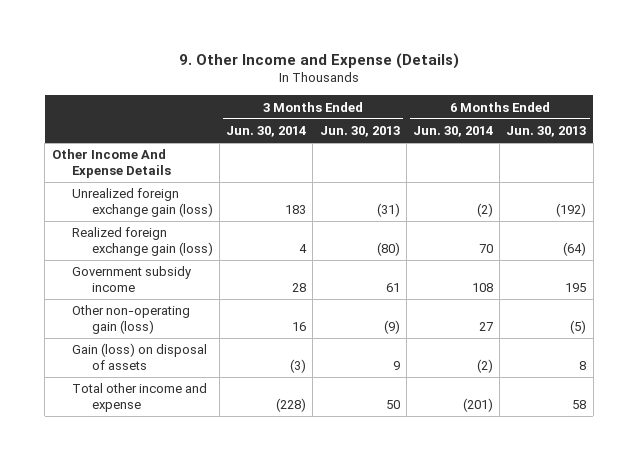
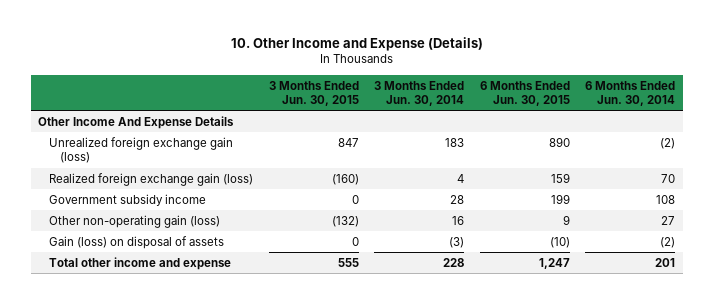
- 9. Other Income and Expense (Details)
+ 10. Other Income and Expense (Details)
- | 3 Months Ended Jun. 30, 2014 | 3 Months Ended Jun. 30, 2013 | 6 Months Ended Jun. 30, 2014 | 6 Months Ended Jun. 30, 2013
+ | 3 Months Ended Jun. 30, 2015 | 3 Months Ended Jun. 30, 2014 | 6 Months Ended Jun. 30, 2015 | 6 Months Ended Jun. 30, 2014
- Total other income and expense | (228) | 50 | (201) | 58
+ Total other income and expense | 555 | 228 | 1,247 | 201

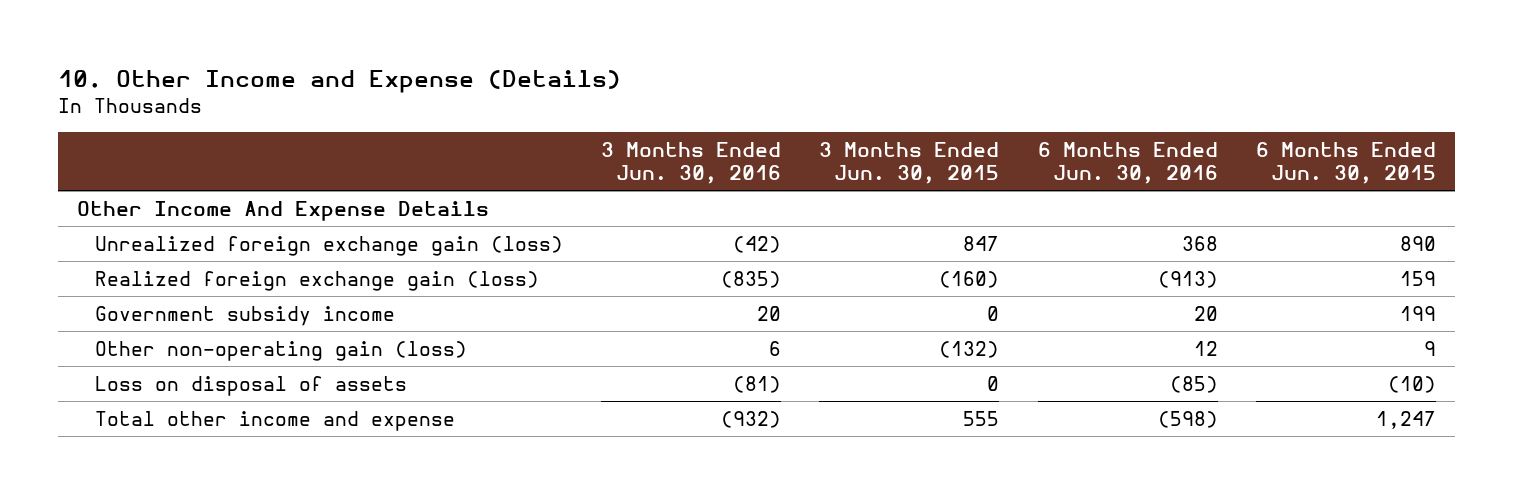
- | 3 Months Ended Jun. 30, 2015 | 3 Months Ended Jun. 30, 2014 | 6 Months Ended Jun. 30, 2015 | 6 Months Ended Jun. 30, 2014
+ | 3 Months Ended Jun. 30, 2016 | 3 Months Ended Jun. 30, 2015 | 6 Months Ended Jun. 30, 2016 | 6 Months Ended Jun. 30, 2015
- Gain (loss) on disposal of assets | 0 | (3) | (10) | (2)
+ Loss on disposal of assets | (81) | 0 | (85) | (10)

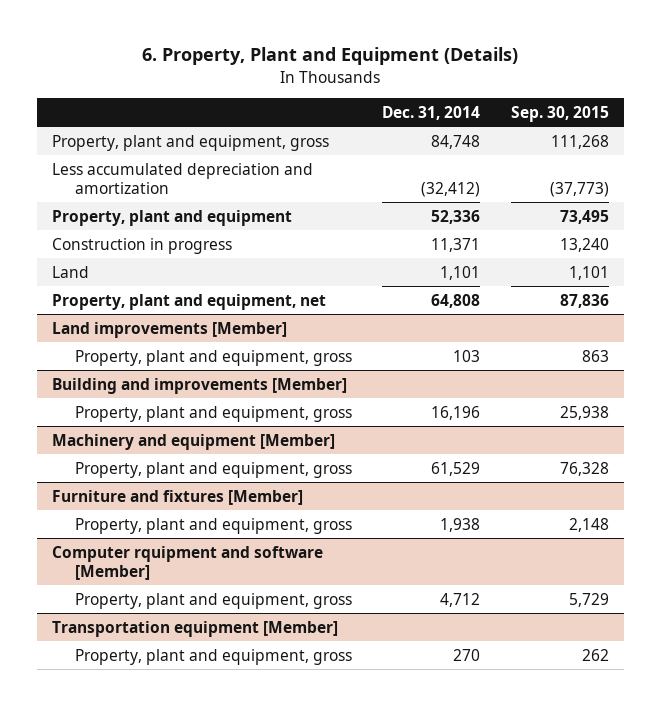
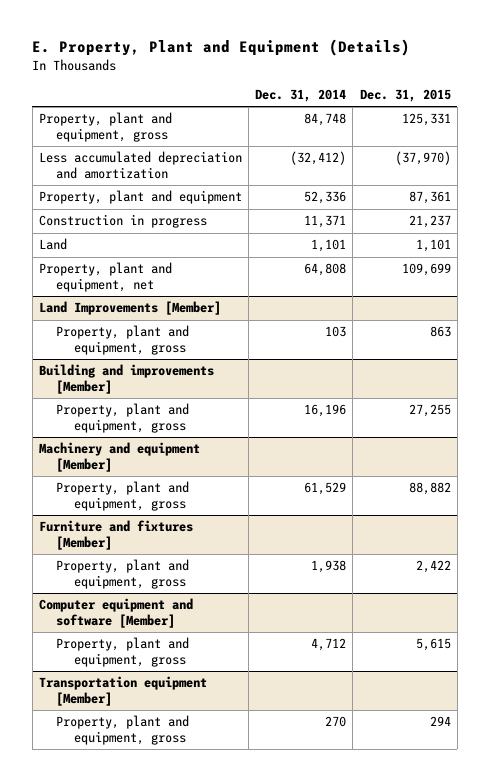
- 6. Property, Plant and Equipment (Details)
+ E. Property, Plant and Equipment (Details)
- | Dec. 31, 2014 | Sep. 30, 2015
+ | Dec. 31, 2014 | Dec. 31, 2015
- Land improvements [Member]
+ Land Improvements [Member]
- Computer rquipment and software [Member]
+ Computer equipment and software [Member]

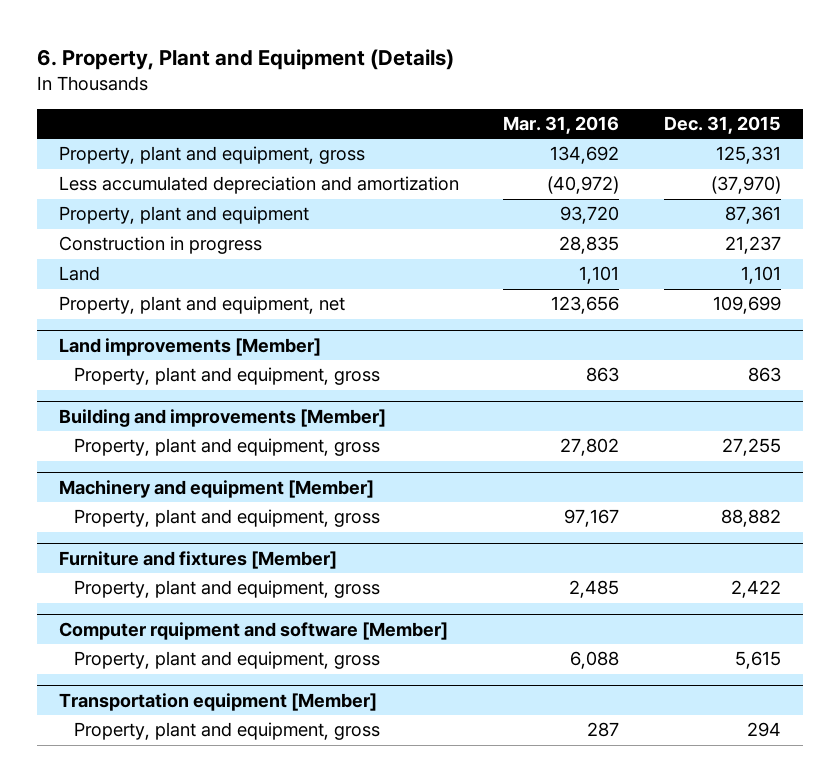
- E. Property, Plant and Equipment (Details)
+ 6. Property, Plant and Equipment (Details)
- | Dec. 31, 2014 | Dec. 31, 2015
+ | Mar. 31, 2016 | Dec. 31, 2015
- Land Improvements [Member]
+ Land improvements [Member]
- Computer equipment and software [Member]
+ Computer rquipment and software [Member]

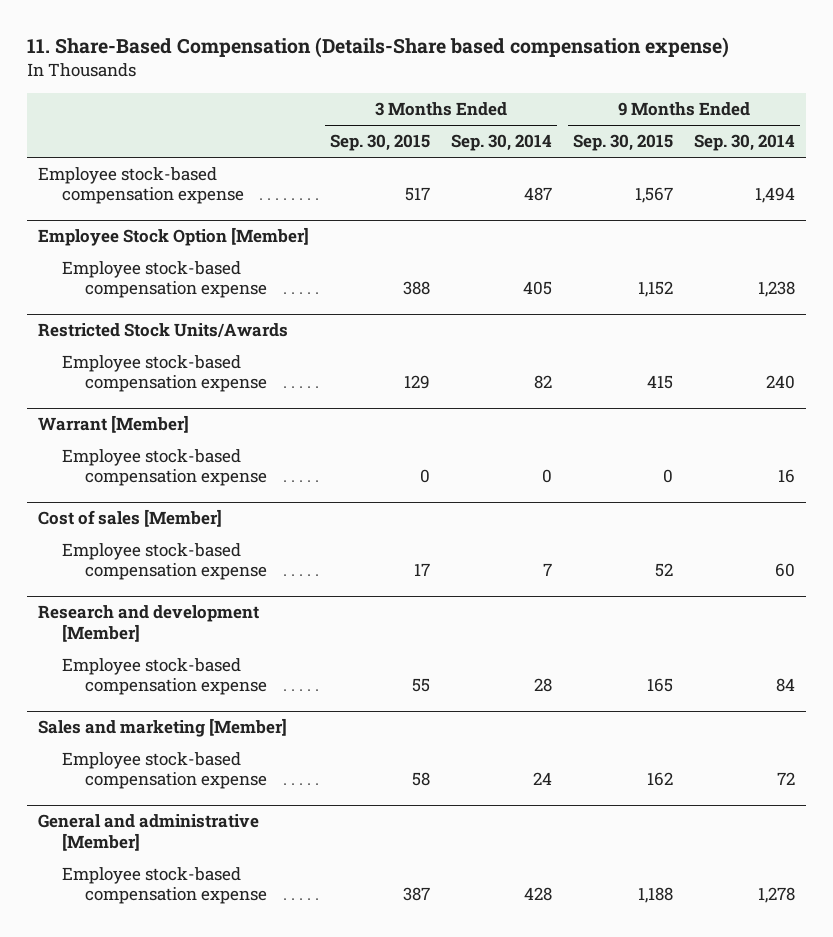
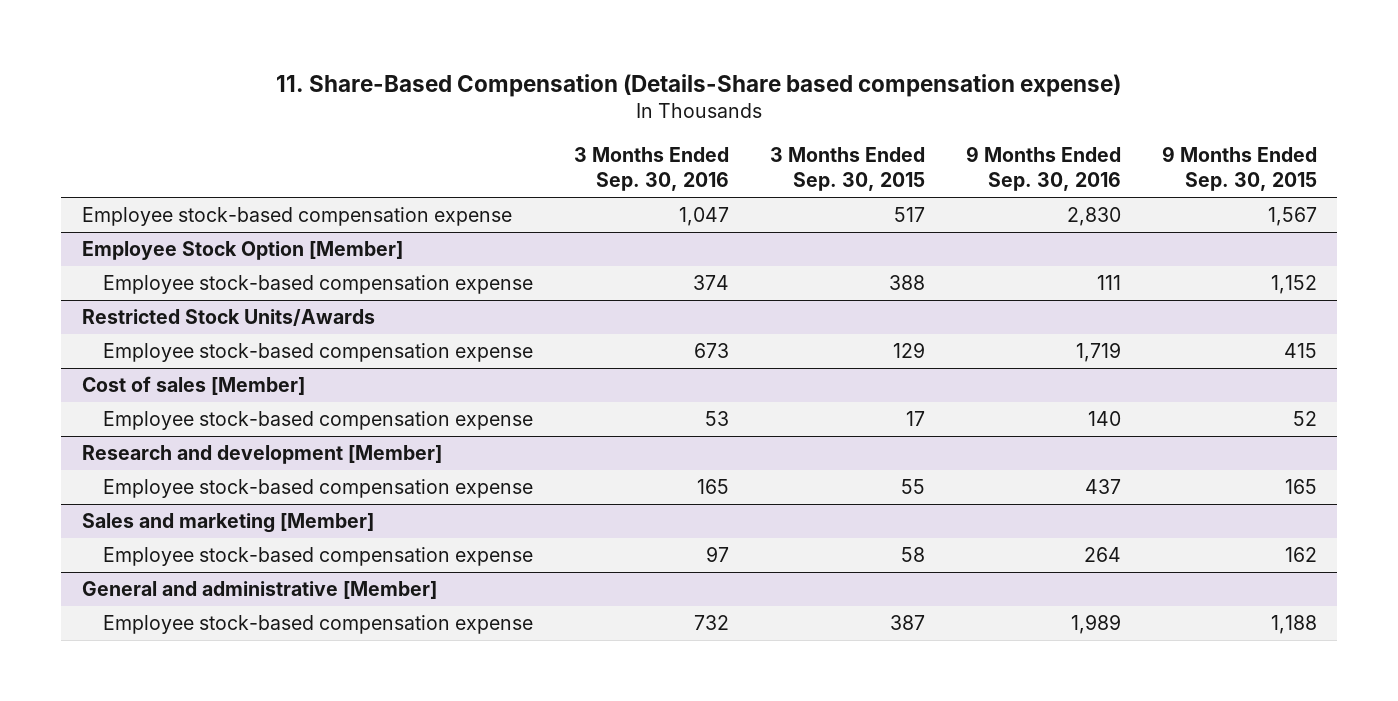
- | 3 Months Ended Sep. 30, 2015 | 3 Months Ended Sep. 30, 2014 | 9 Months Ended Sep. 30, 2015 | 9 Months Ended Sep. 30, 2014
+ | 3 Months Ended Sep. 30, 2016 | 3 Months Ended Sep. 30, 2015 | 9 Months Ended Sep. 30, 2016 | 9 Months Ended Sep. 30, 2015
- Warrant [Member]
- Employee stock-based compensation expense | 0 | 0 | 0 | 16

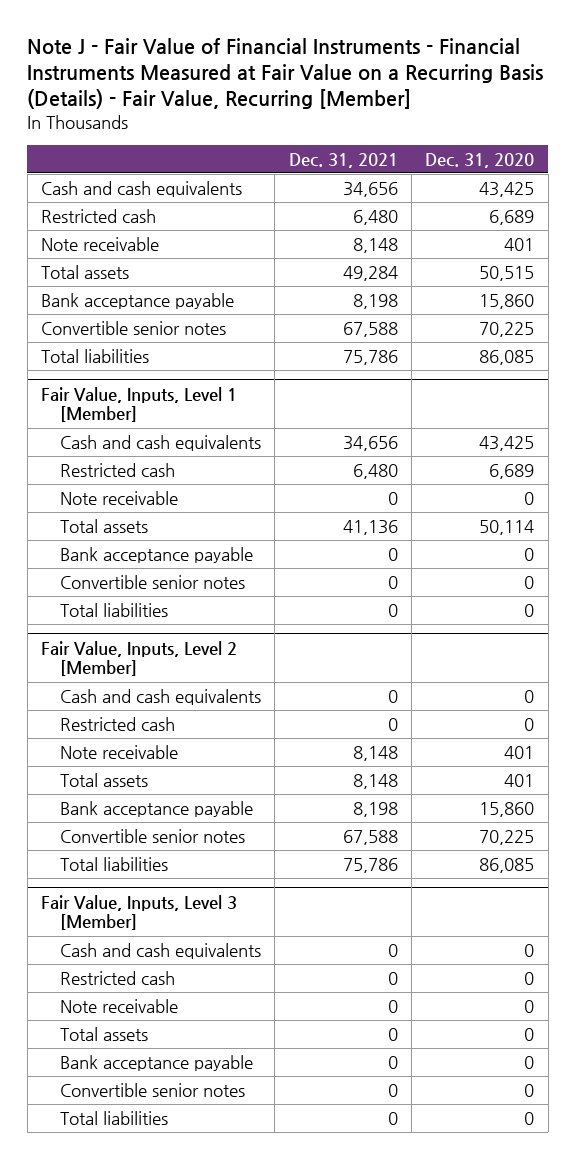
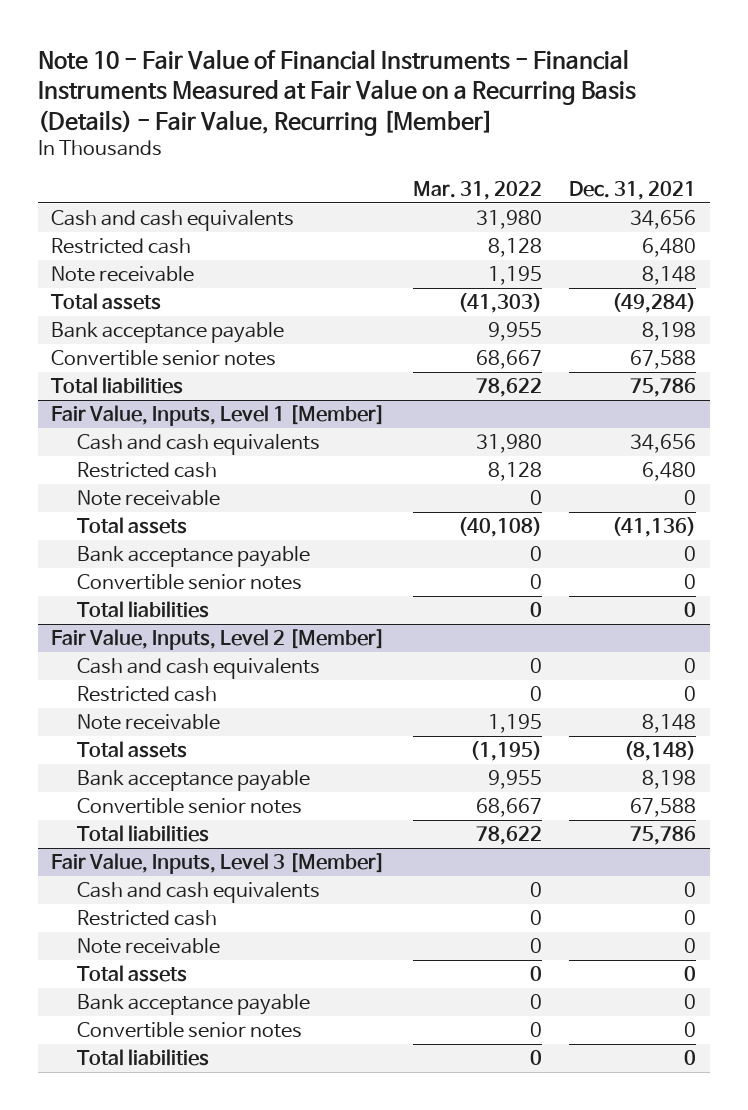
- Note J - Fair Value of Financial Instruments - Financial Instruments Measured at Fair Value on a Recurring Basis (Details) - Fair Value, Recurring [Member]
+ Note 10 - Fair Value of Financial Instruments - Financial Instruments Measured at Fair Value on a Recurring Basis (Details) - Fair Value, Recurring [Member]
- | Dec. 31, 2021 | Dec. 31, 2020
+ | Mar. 31, 2022 | Dec. 31, 2021
- Total assets | 49,284 | 50,515
+ Total assets | (41,303) | (49,284)
@ Fair Value, Inputs, Level 1 [Member]
- Total assets | 41,136 | 50,114
+ Total assets | (40,108) | (41,136)
@ Fair Value, Inputs, Level 2 [Member]
- Total assets | 8,148 | 401
+ Total assets | (1,195) | (8,148)

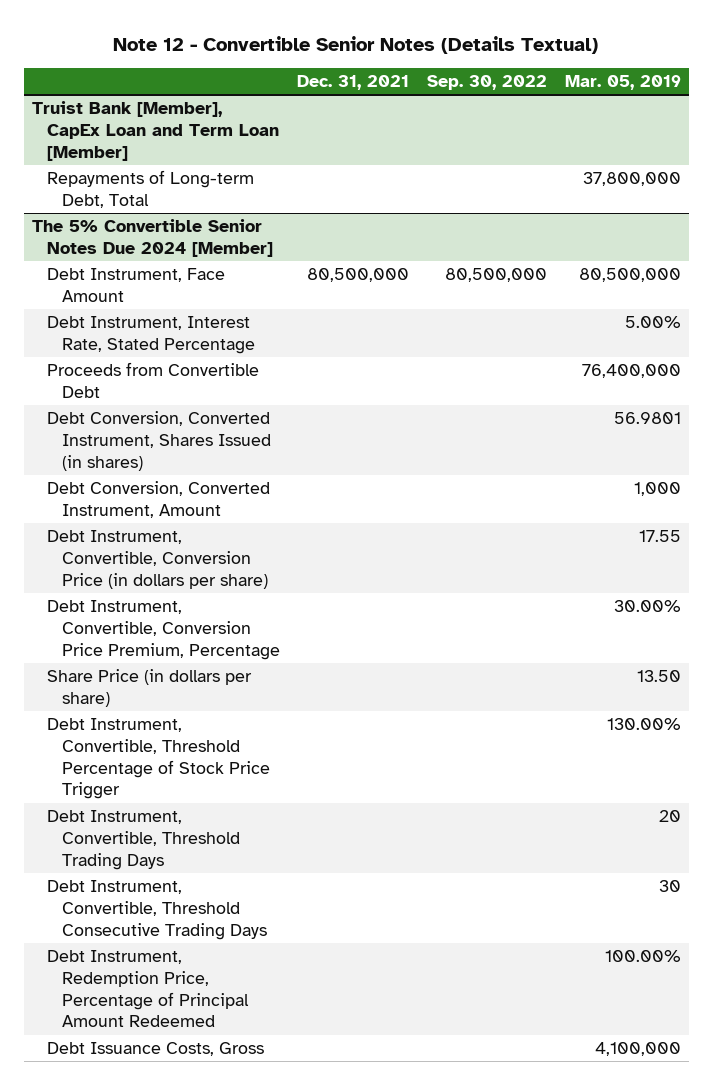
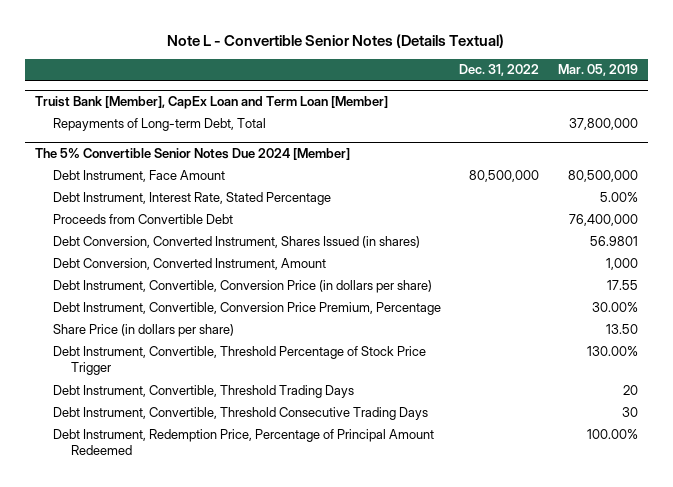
- Note 12 - Convertible Senior Notes (Details Textual)
+ Note L - Convertible Senior Notes (Details Textual)
- | Dec. 31, 2021 | Sep. 30, 2022 | Mar. 05, 2019
+ | Dec. 31, 2022 | Mar. 05, 2019
@ The 5% Convertible Senior Notes Due 2024 [Member]
- Debt Issuance Costs, Gross | | | 4,100,000

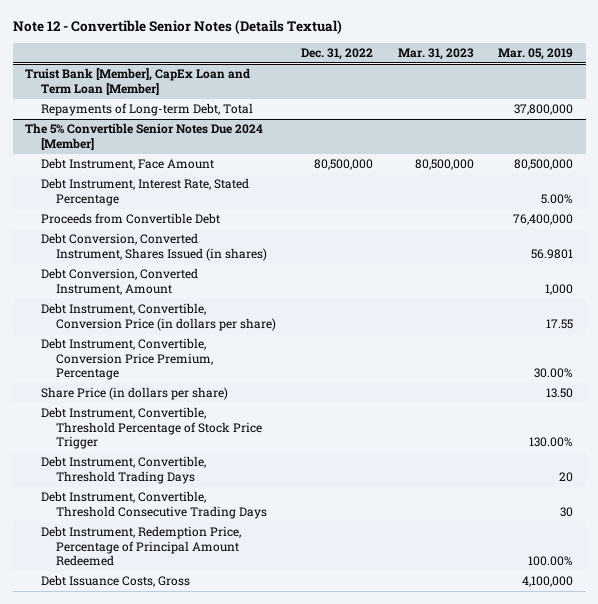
- Note L - Convertible Senior Notes (Details Textual)
+ Note 12 - Convertible Senior Notes (Details Textual)
- | Dec. 31, 2022 | Mar. 05, 2019
+ | Dec. 31, 2022 | Mar. 31, 2023 | Mar. 05, 2019
@ The 5% Convertible Senior Notes Due 2024 [Member]
+ Debt Issuance Costs, Gross | | | 4,100,000

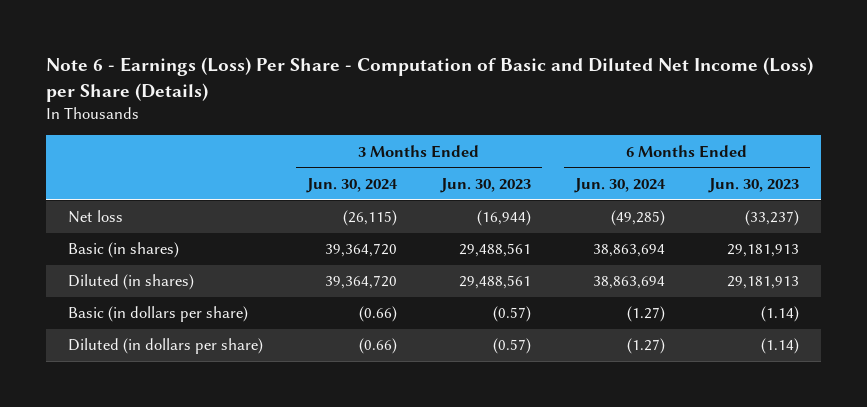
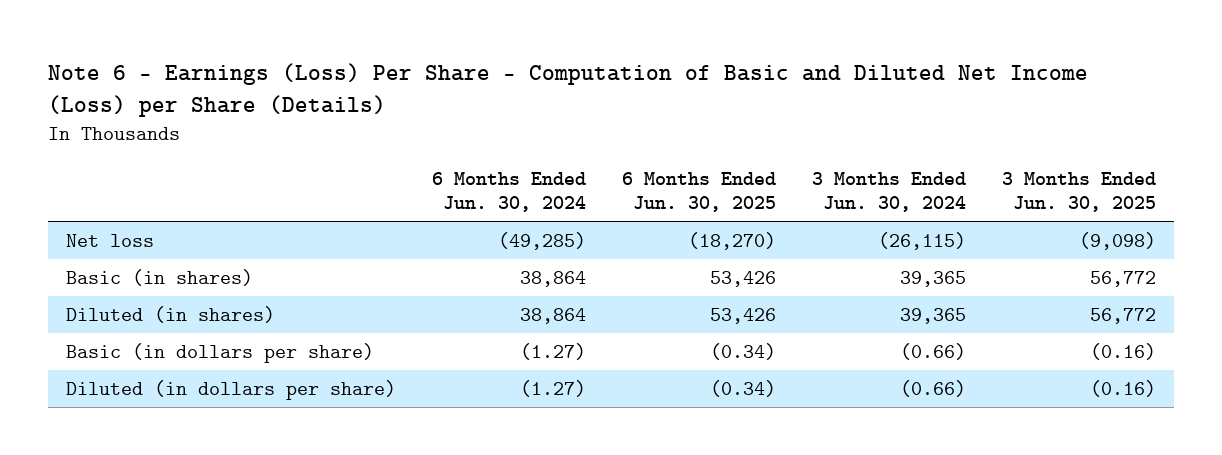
- | 3 Months Ended Jun. 30, 2024 | 3 Months Ended Jun. 30, 2023 | 6 Months Ended Jun. 30, 2024 | 6 Months Ended Jun. 30, 2023
+ | 6 Months Ended Jun. 30, 2024 | 6 Months Ended Jun. 30, 2025 | 3 Months Ended Jun. 30, 2024 | 3 Months Ended Jun. 30, 2025
- Basic (in shares) | 39,364,720 | 29,488,561 | 38,863,694 | 29,181,913
- Diluted (in shares) | 39,364,720 | 29,488,561 | 38,863,694 | 29,181,913
+ Basic (in shares) | 38,864 | 53,426 | 39,365 | 56,772
+ Diluted (in shares) | 38,864 | 53,426 | 39,365 | 56,772

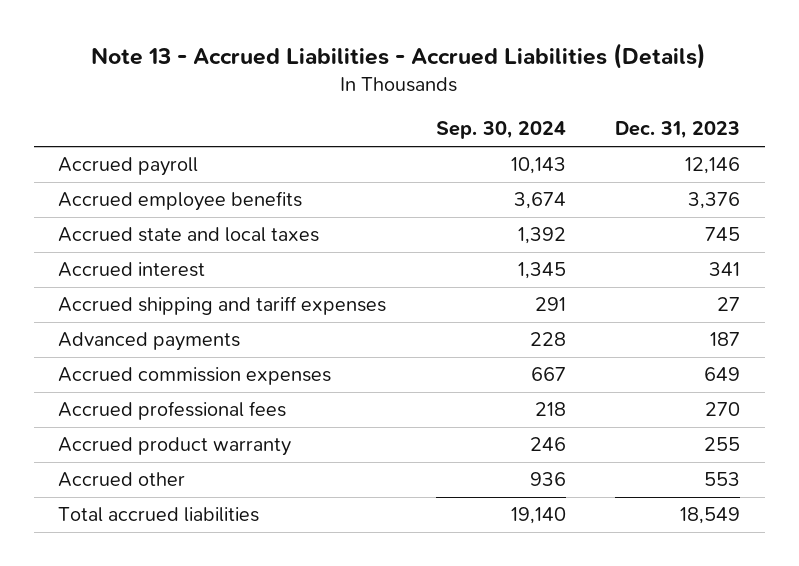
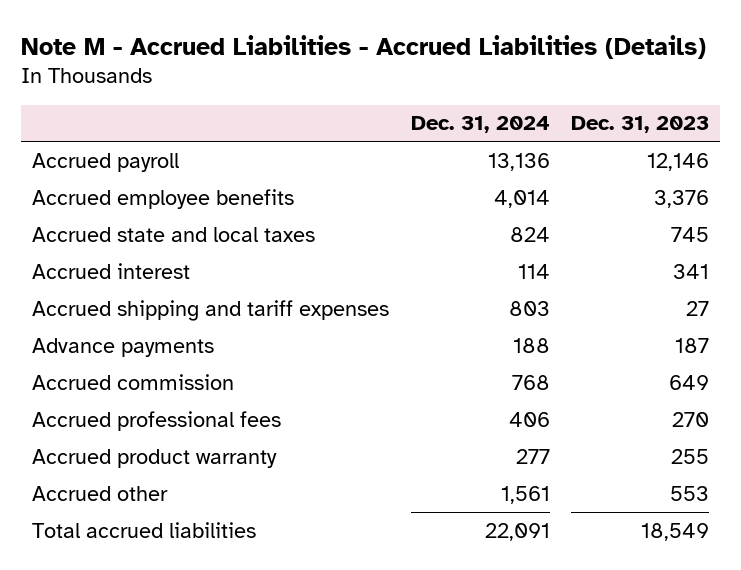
- Note 13 - Accrued Liabilities - Accrued Liabilities (Details)
+ Note M - Accrued Liabilities - Accrued Liabilities (Details)
- | Sep. 30, 2024 | Dec. 31, 2023
+ | Dec. 31, 2024 | Dec. 31, 2023
- Advanced payments | 228 | 187
- Accrued commission expenses | 667 | 649
+ Advance payments | 188 | 187
+ Accrued commission | 768 | 649

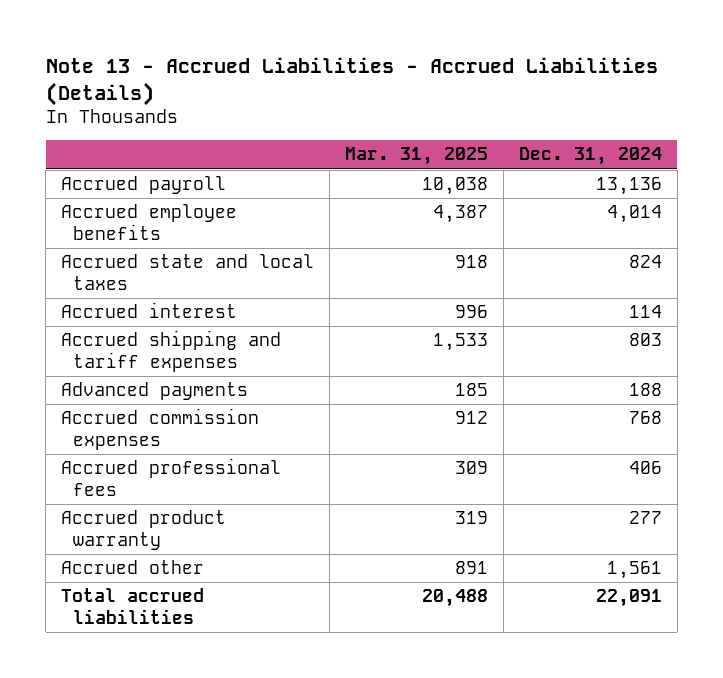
- Note M - Accrued Liabilities - Accrued Liabilities (Details)
+ Note 13 - Accrued Liabilities - Accrued Liabilities (Details)
- | Dec. 31, 2024 | Dec. 31, 2023
+ | Mar. 31, 2025 | Dec. 31, 2024
- Advance payments | 188 | 187
- Accrued commission | 768 | 649
+ Advanced payments | 185 | 188
+ Accrued commission expenses | 912 | 768

